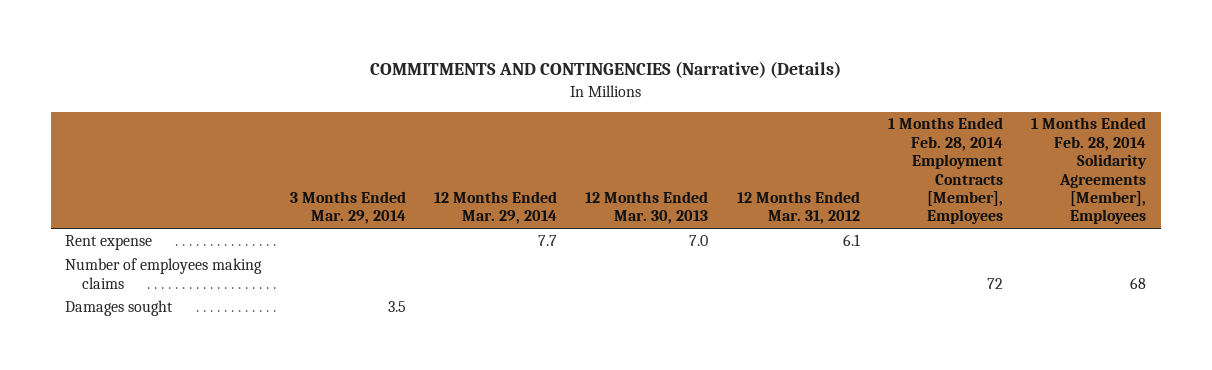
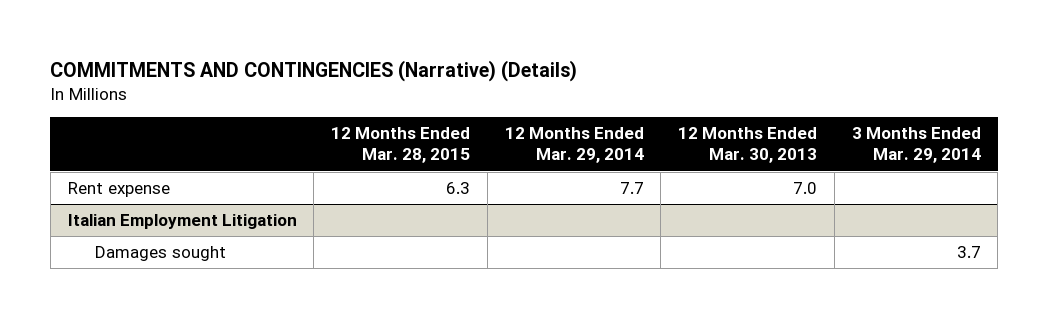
- | 3 Months Ended Mar. 29, 2014 | 12 Months Ended Mar. 29, 2014 | 12 Months Ended Mar. 30, 2013 | 12 Months Ended Mar. 31, 2012 | 1 Months Ended Feb. 28, 2014 Employment Contracts [Member], Employees | 1 Months Ended Feb. 28, 2014 Solidarity Agreements [Member], Employees
+ | 12 Months Ended Mar. 28, 2015 | 12 Months Ended Mar. 29, 2014 | 12 Months Ended Mar. 30, 2013 | 3 Months Ended Mar. 29, 2014
- Number of employees making claims | | | | | 72 | 68
- Damages sought | 3.5 | | | | |
+ Italian Employment Litigation
+ Damages sought | | | | 3.7

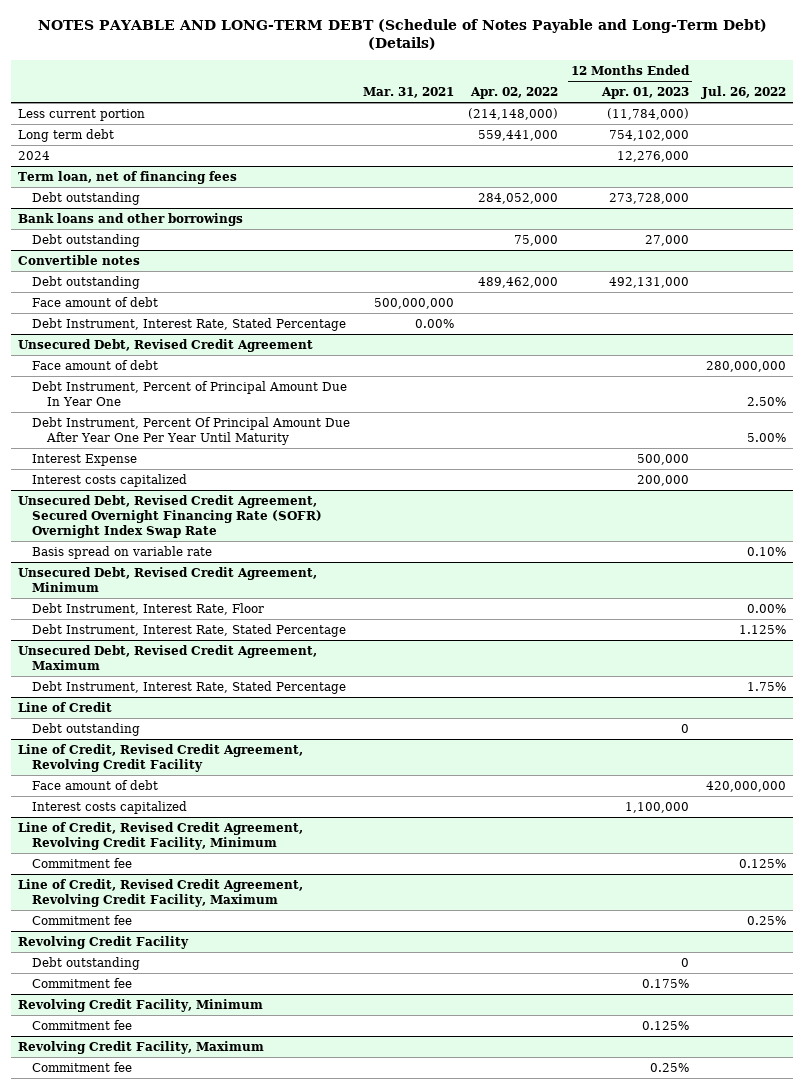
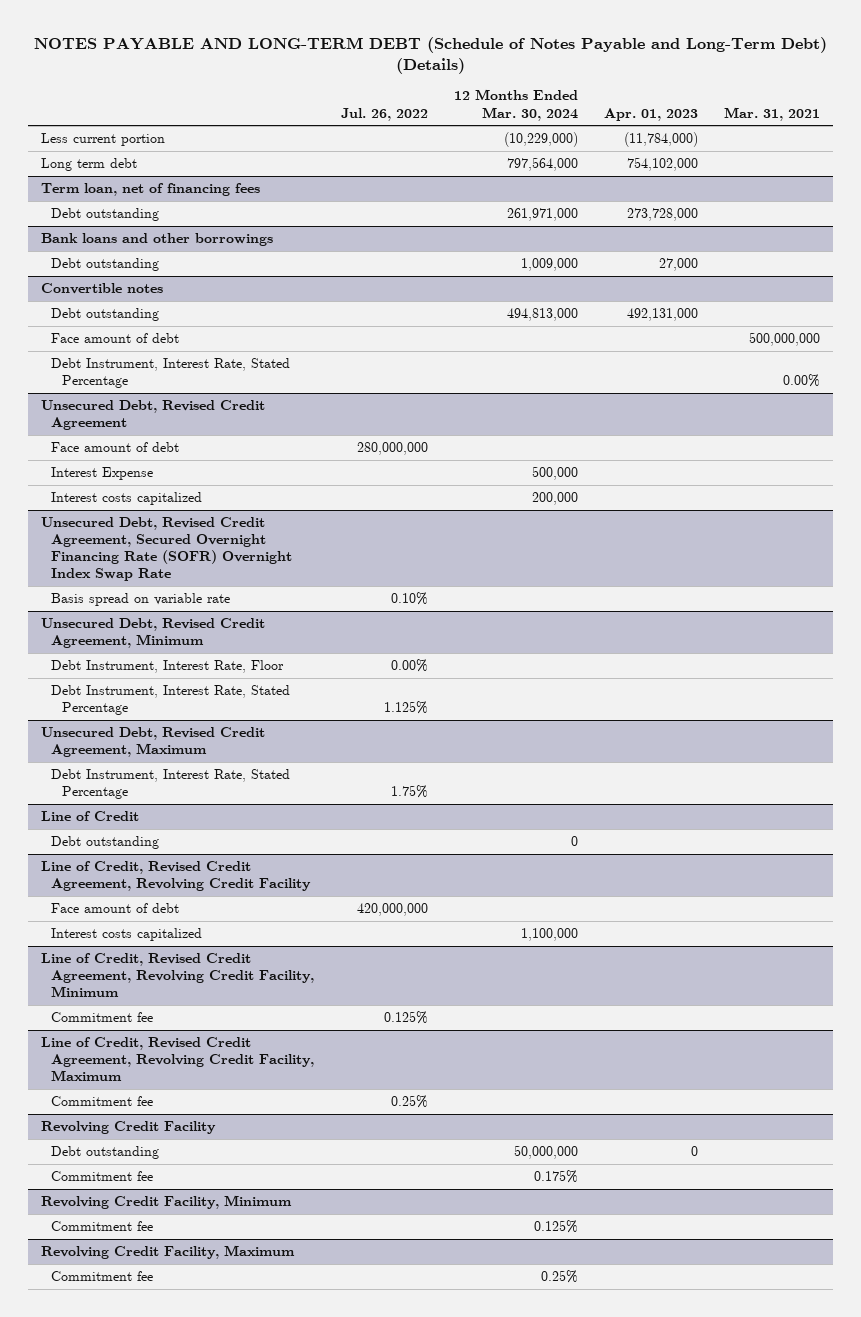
- | Mar. 31, 2021 | Apr. 02, 2022 | 12 Months Ended Apr. 01, 2023 | Jul. 26, 2022
+ | Jul. 26, 2022 | 12 Months Ended Mar. 30, 2024 | Apr. 01, 2023 | Mar. 31, 2021
- 2024 | | | 12,276,000 |
@ Unsecured Debt, Revised Credit Agreement
- Debt Instrument, Percent of Principal Amount Due In Year One | | | | 2.50%
- Debt Instrument, Percent Of Principal Amount Due After Year One Per Year Until Maturity | | | | 5.00%

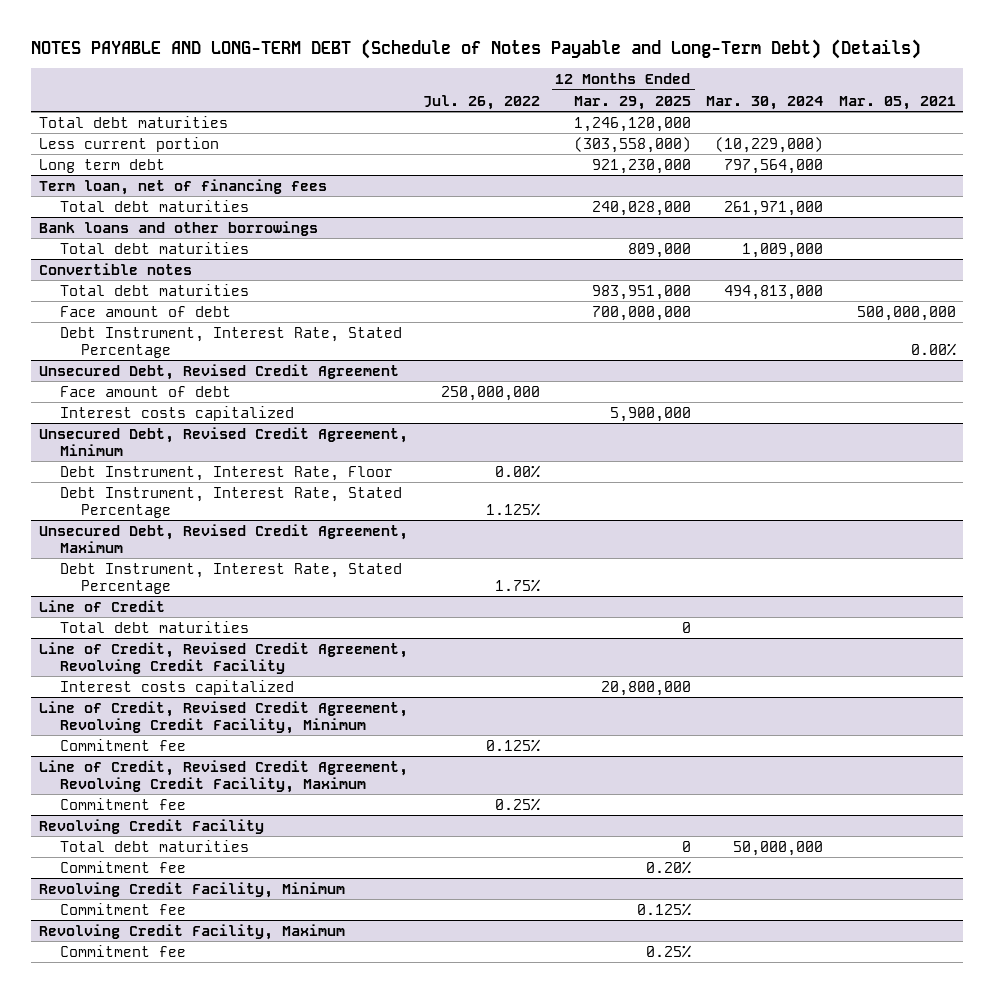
- | Jul. 26, 2022 | 12 Months Ended Mar. 30, 2024 | Apr. 01, 2023 | Mar. 31, 2021
+ | Jul. 26, 2022 | 12 Months Ended Mar. 29, 2025 | Mar. 30, 2024 | Mar. 05, 2021
+ Total debt maturities | | 1,246,120,000 | |
@ Term loan, net of financing fees
- Debt outstanding | | 261,971,000 | 273,728,000 |
+ Total debt maturities | | 240,028,000 | 261,971,000 |
@ Bank loans and other borrowings
- Debt outstanding | | 1,009,000 | 27,000 |
+ Total debt maturities | | 809,000 | 1,009,000 |
@ Convertible notes
- Debt outstanding | | 494,813,000 | 492,131,000 |
+ Total debt maturities | | 983,951,000 | 494,813,000 |
@ Unsecured Debt, Revised Credit Agreement
- Face amount of debt | 280,000,000 | | |
- Interest Expense | | 500,000 | |
+ Face amount of debt | 250,000,000 | | |
- Unsecured Debt, Revised Credit Agreement, Secured Overnight Financing Rate (SOFR) Overnight Index Swap Rate
- Basis spread on variable rate | 0.10% | | |
@ Line of Credit
- Debt outstanding | | 0 | |
+ Total debt maturities | | 0 | |
@ Line of Credit, Revised Credit Agreement, Revolving Credit Facility
- Face amount of debt | 420,000,000 | | |
@ Revolving Credit Facility
- Debt outstanding | | 50,000,000 | 0 |
+ Total debt maturities | | 0 | 50,000,000 |

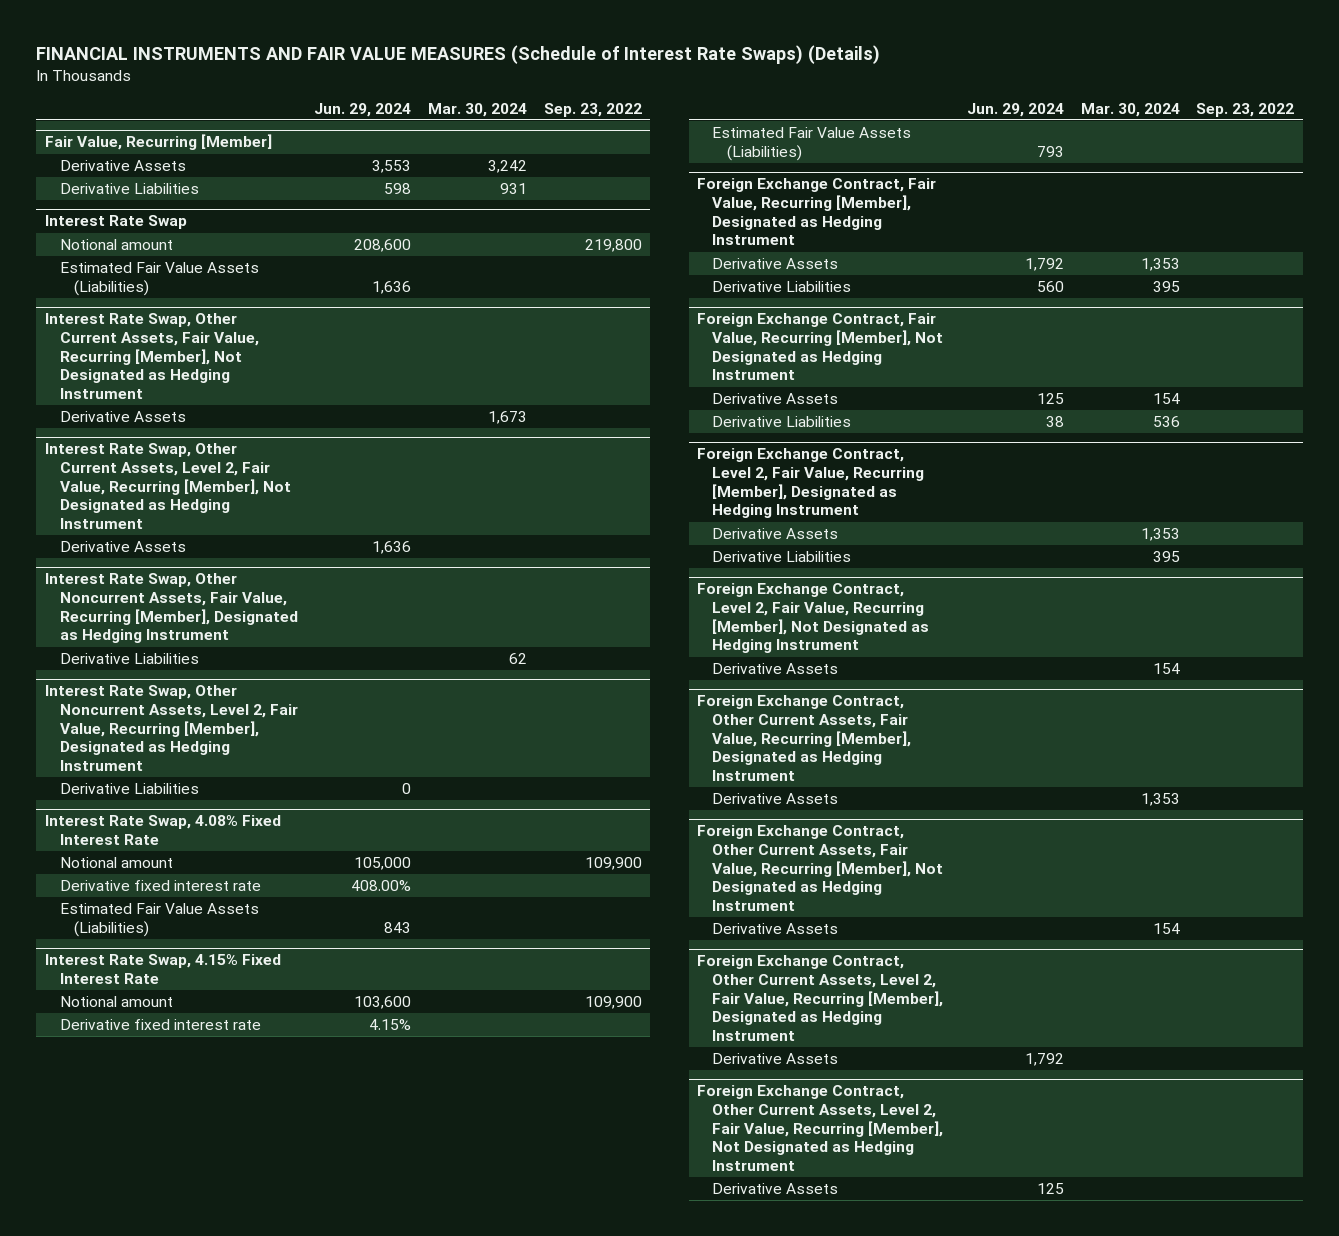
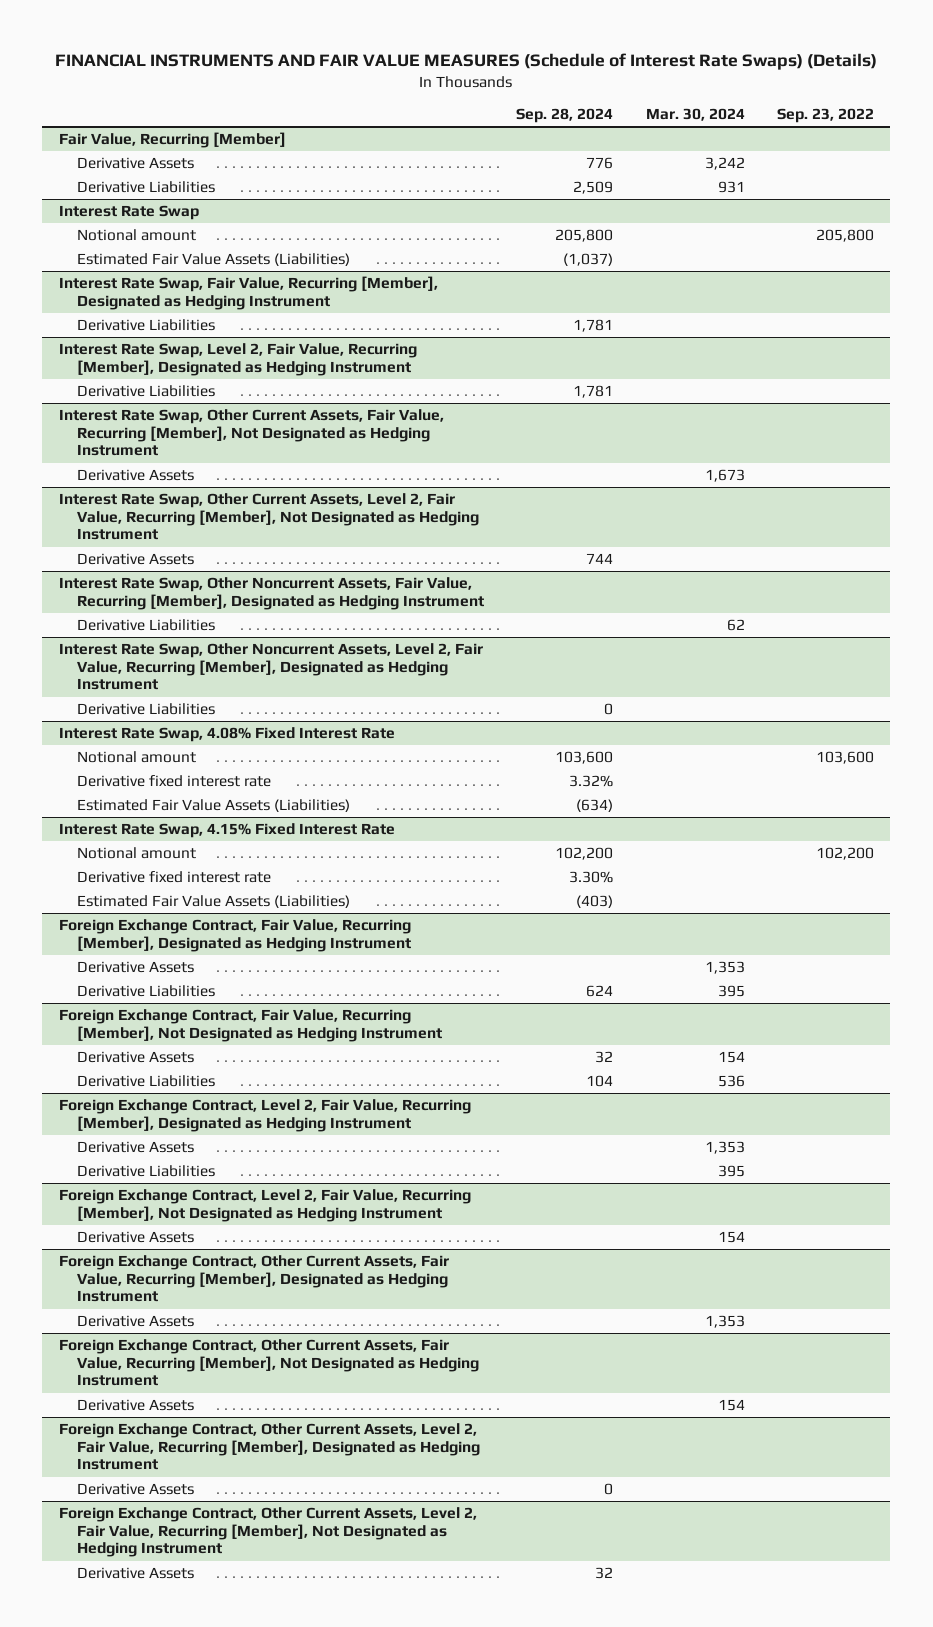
- | Jun. 29, 2024 | Mar. 30, 2024 | Sep. 23, 2022
+ | Sep. 28, 2024 | Mar. 30, 2024 | Sep. 23, 2022
@ Interest Rate Swap
- Notional amount | 208,600 | | 219,800
+ Notional amount | 205,800 | | 205,800
+ Interest Rate Swap, Fair Value, Recurring [Member], Designated as Hedging Instrument
+ Derivative Liabilities | 1,781 | |
+ Interest Rate Swap, Level 2, Fair Value, Recurring [Member], Designated as Hedging Instrument
+ Derivative Liabilities | 1,781 | |
@ Interest Rate Swap, 4.08% Fixed Interest Rate
- Notional amount | 105,000 | | 109,900
+ Notional amount | 103,600 | | 103,600
@ Interest Rate Swap, 4.15% Fixed Interest Rate
- Notional amount | 103,600 | | 109,900
+ Notional amount | 102,200 | | 102,200

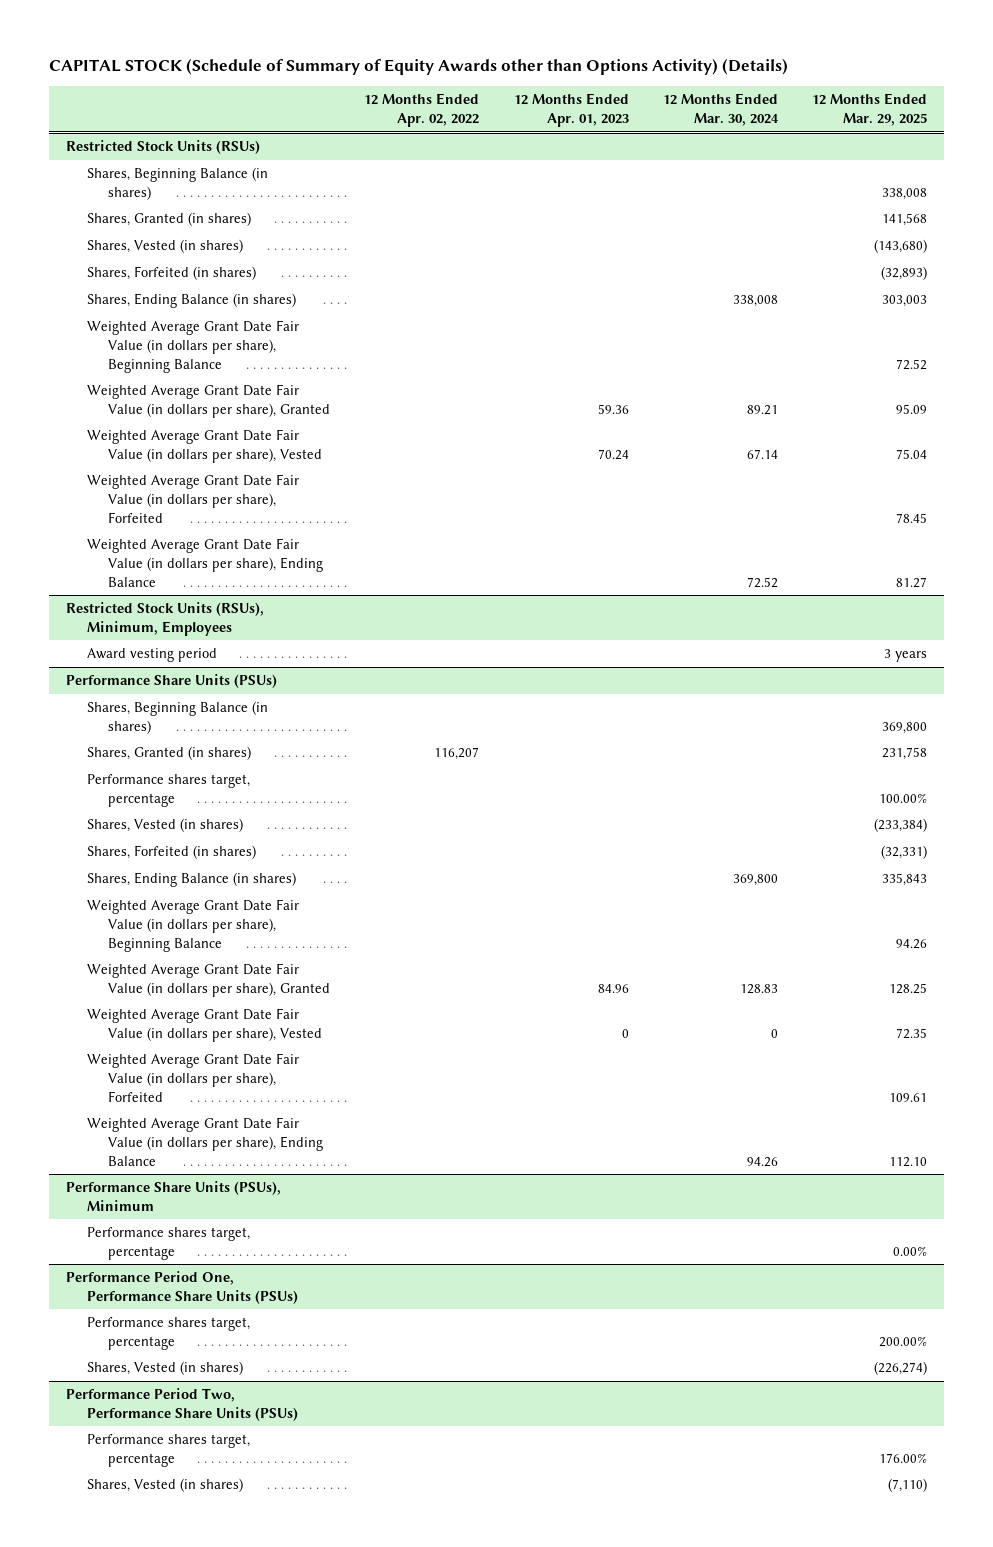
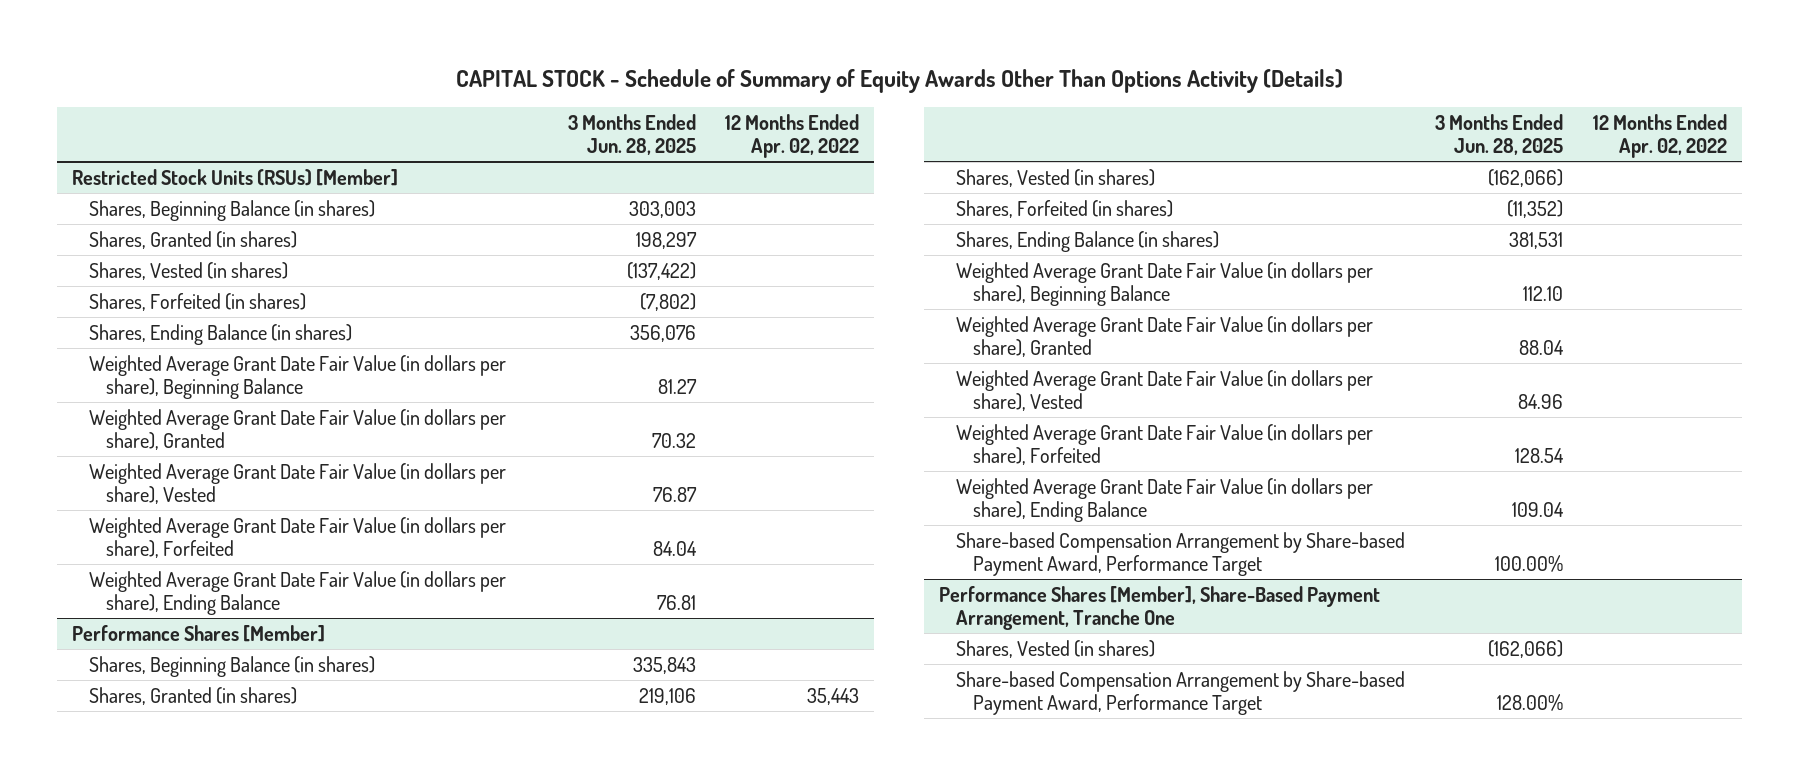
- CAPITAL STOCK (Schedule of Summary of Equity Awards other than Options Activity) (Details)
+ CAPITAL STOCK - Schedule of Summary of Equity Awards Other Than Options Activity (Details)
- | 12 Months Ended Apr. 02, 2022 | 12 Months Ended Apr. 01, 2023 | 12 Months Ended Mar. 30, 2024 | 12 Months Ended Mar. 29, 2025
+ | 3 Months Ended Jun. 28, 2025 | 12 Months Ended Apr. 02, 2022
- Restricted Stock Units (RSUs)
+ Restricted Stock Units (RSUs) [Member]
- Restricted Stock Units (RSUs), Minimum, Employees
- Award vesting period | | | | 3 years
- Performance Share Units (PSUs)
+ Performance Shares [Member]
- Shares, Granted (in shares) | 116,207 | | | 231,758
- Performance shares target, percentage | | | | 100.00%
+ Shares, Granted (in shares) | 219,106 | 35,443
- Performance Share Units (PSUs), Minimum
- Performance shares target, percentage | | | | 0.00%
- Performance Period One, Performance Share Units (PSUs)
- Performance shares target, percentage | | | | 200.00%
- Shares, Vested (in shares) | | | | (226,274)
- Performance Period Two, Performance Share Units (PSUs)
- Performance shares target, percentage | | | | 176.00%
- Shares, Vested (in shares) | | | | (7,110)
+ Share-based Compensation Arrangement by Share-based Payment Award, Performance Target | 100.00% |
+ Performance Shares [Member], Share-Based Payment Arrangement, Tranche One
+ Shares, Vested (in shares) | (162,066) |
+ Share-based Compensation Arrangement by Share-based Payment Award, Performance Target | 128.00% |

